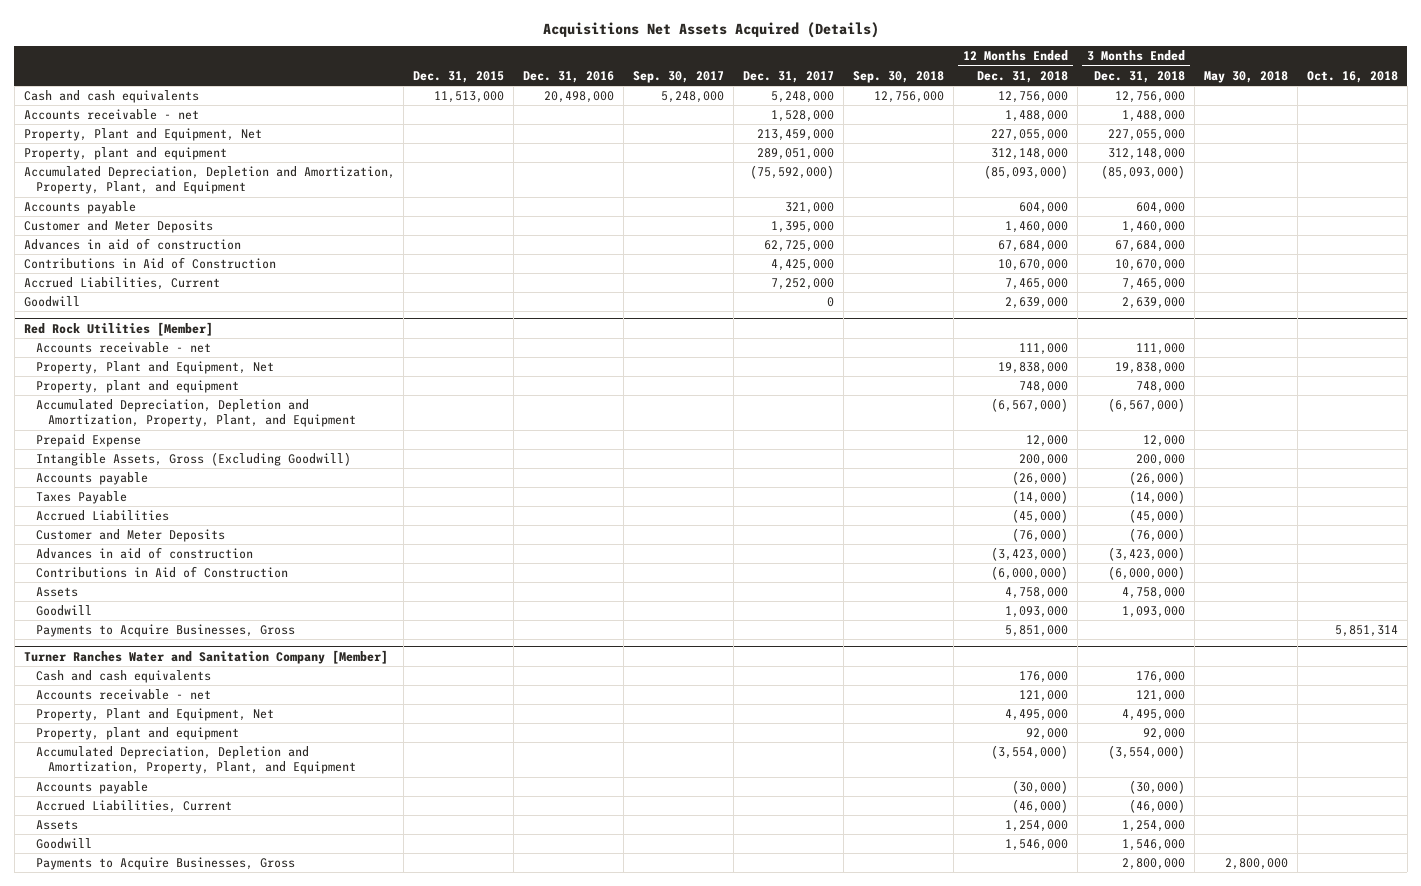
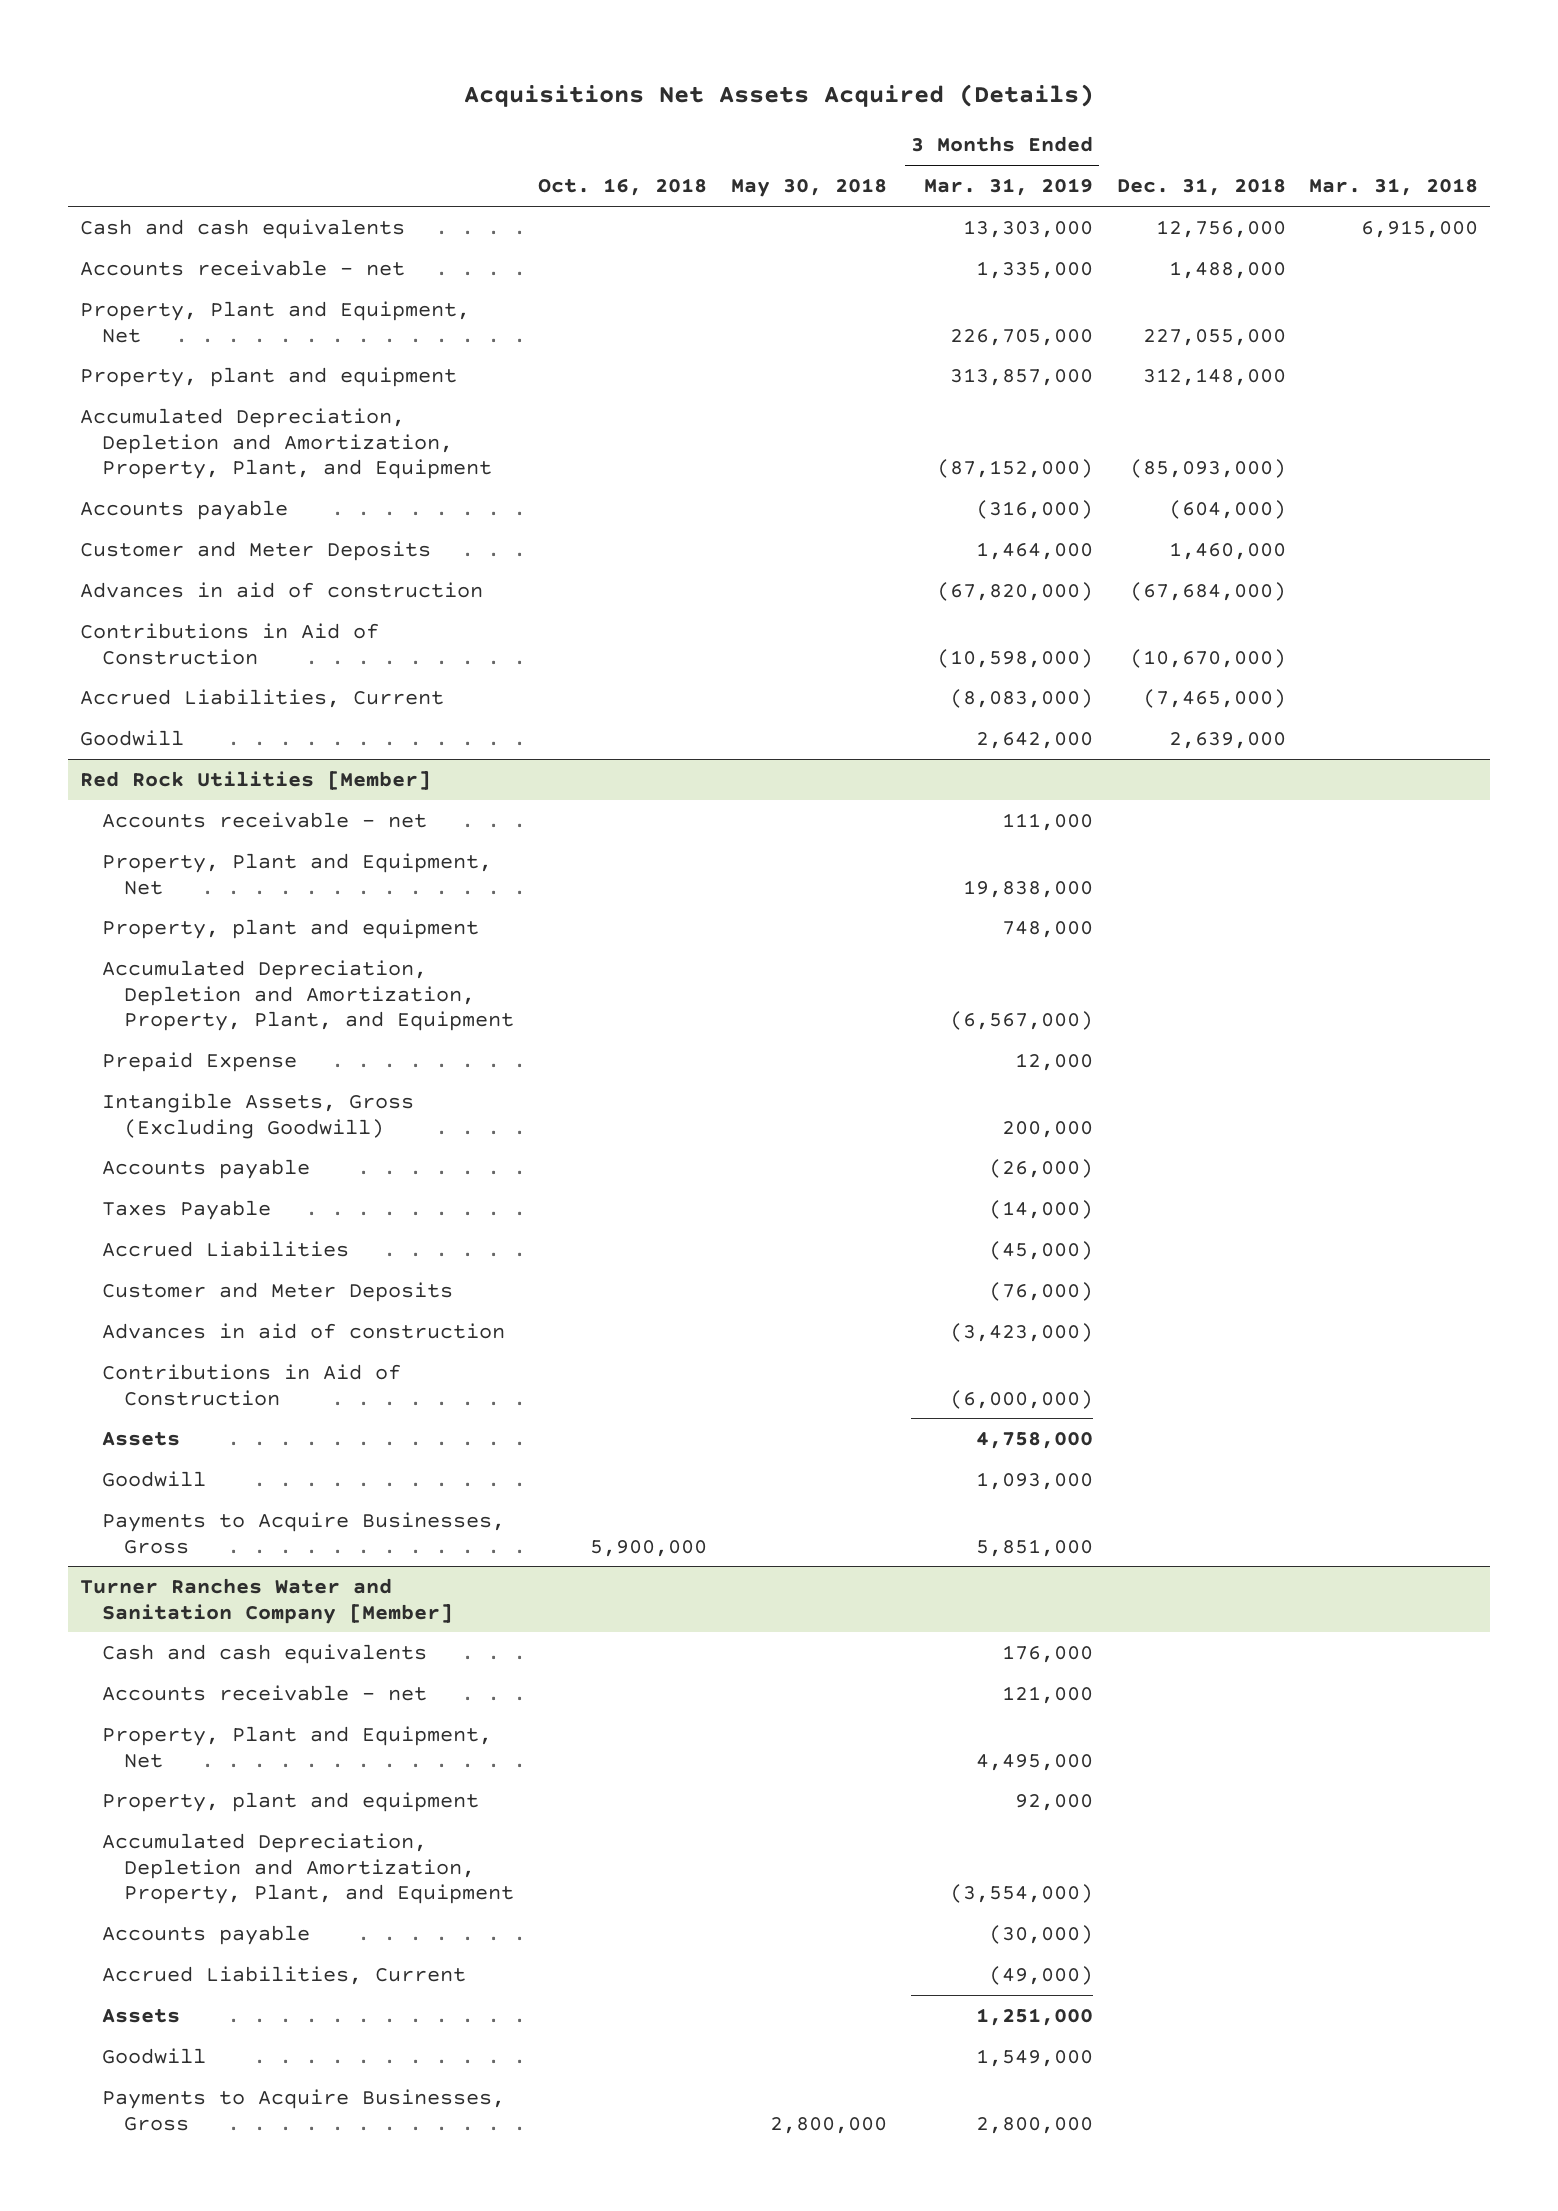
- | Dec. 31, 2015 | Dec. 31, 2016 | Sep. 30, 2017 | Dec. 31, 2017 | Sep. 30, 2018 | 12 Months Ended Dec. 31, 2018 | 3 Months Ended Dec. 31, 2018 | May 30, 2018 | Oct. 16, 2018
+ | Oct. 16, 2018 | May 30, 2018 | 3 Months Ended Mar. 31, 2019 | Dec. 31, 2018 | Mar. 31, 2018
@ Red Rock Utilities [Member]
- Payments to Acquire Businesses, Gross | | | | | | 5,851,000 | | | 5,851,314
+ Payments to Acquire Businesses, Gross | 5,900,000 | | 5,851,000 | |

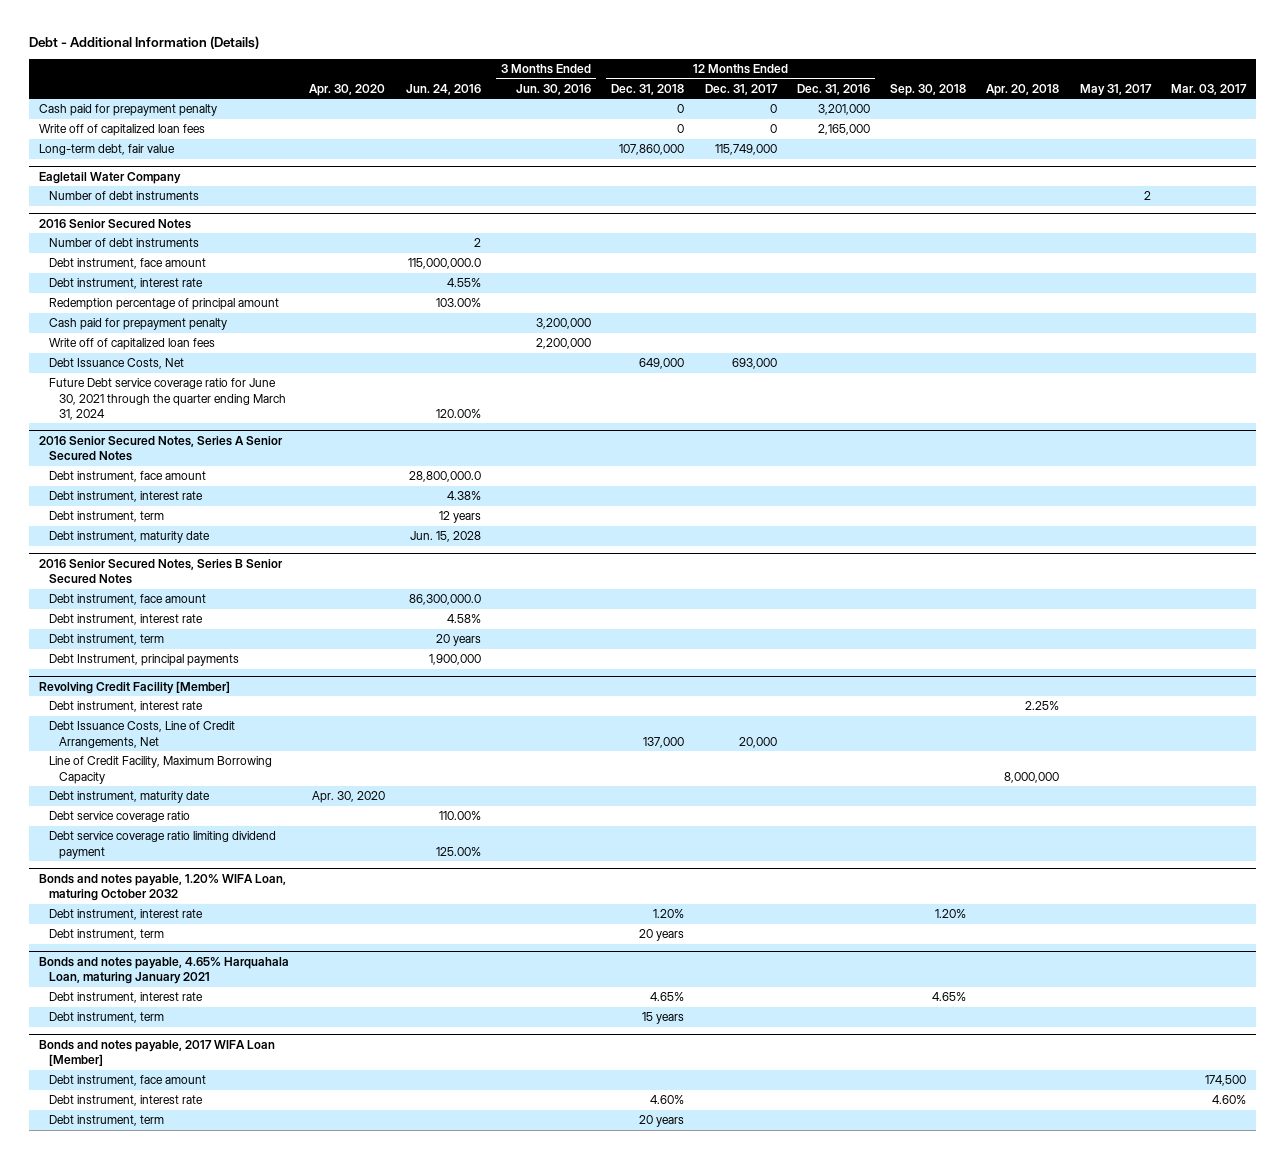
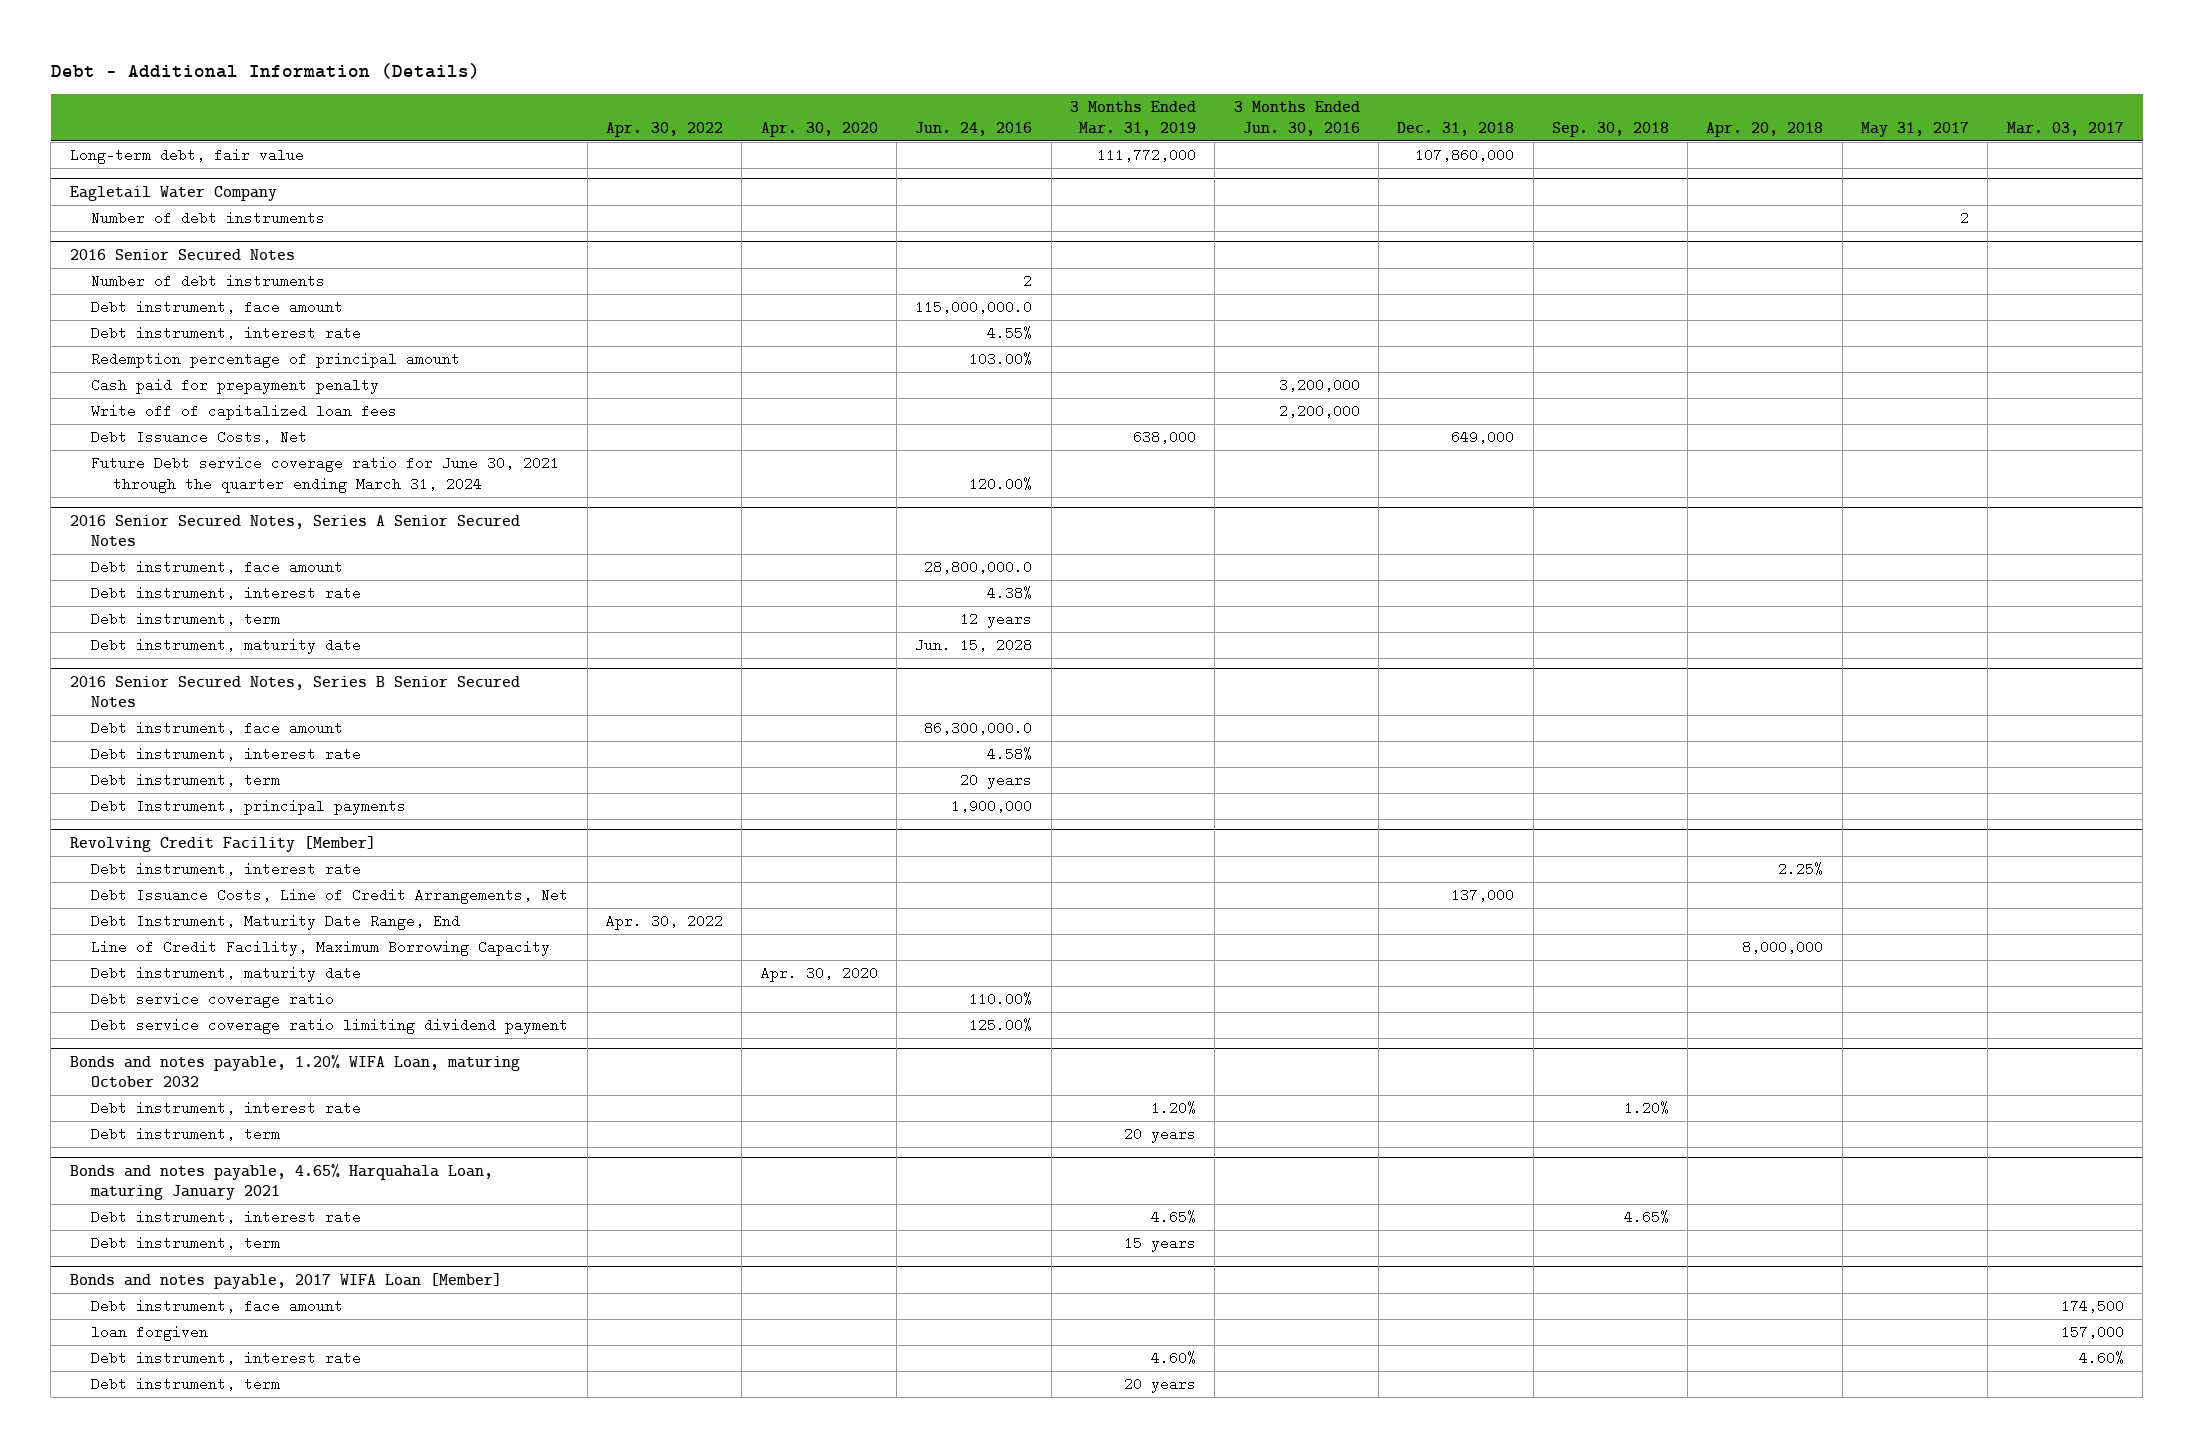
- | Apr. 30, 2020 | Jun. 24, 2016 | 3 Months Ended Jun. 30, 2016 | 12 Months Ended Dec. 31, 2018 | 12 Months Ended Dec. 31, 2017 | 12 Months Ended Dec. 31, 2016 | Sep. 30, 2018 | Apr. 20, 2018 | May 31, 2017 | Mar. 03, 2017
+ | Apr. 30, 2022 | Apr. 30, 2020 | Jun. 24, 2016 | 3 Months Ended Mar. 31, 2019 | 3 Months Ended Jun. 30, 2016 | Dec. 31, 2018 | Sep. 30, 2018 | Apr. 20, 2018 | May 31, 2017 | Mar. 03, 2017
- Cash paid for prepayment penalty | | | | 0 | 0 | 3,201,000 | | | |
- Write off of capitalized loan fees | | | | 0 | 0 | 2,165,000 | | | |
@ Revolving Credit Facility [Member]
+ Debt Instrument, Maturity Date Range, End | Apr. 30, 2022 | | | | | | | | |
@ Bonds and notes payable, 2017 WIFA Loan [Member]
+ loan forgiven | | | | | | | | | | 157,000

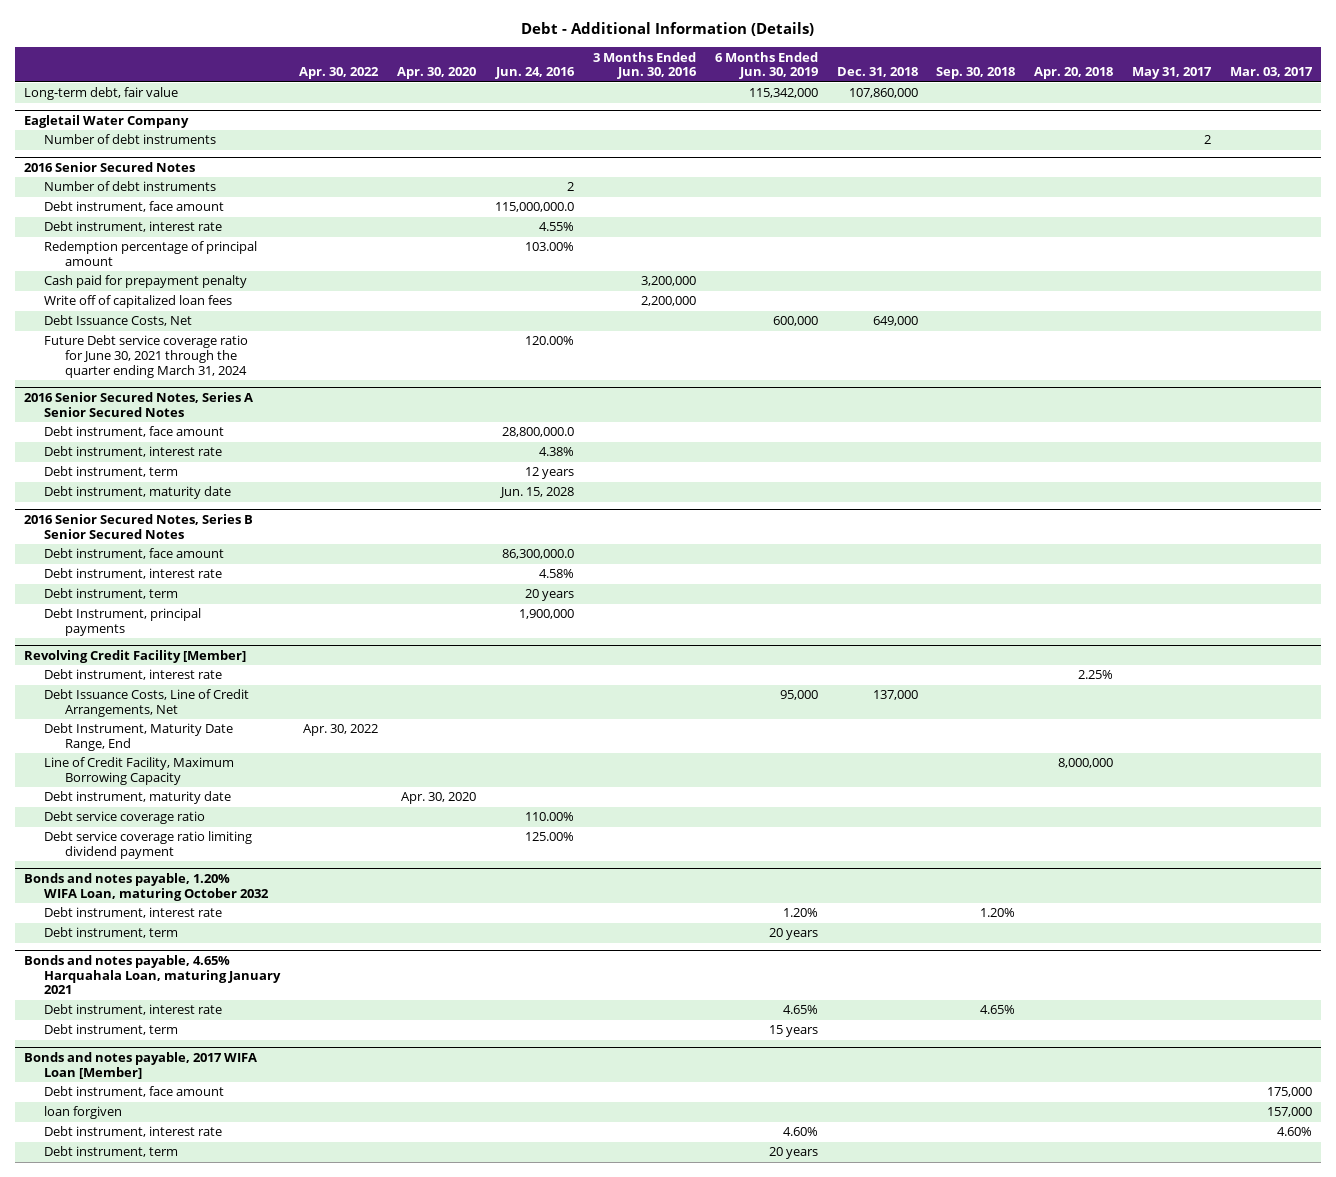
- | Apr. 30, 2022 | Apr. 30, 2020 | Jun. 24, 2016 | 3 Months Ended Mar. 31, 2019 | 3 Months Ended Jun. 30, 2016 | Dec. 31, 2018 | Sep. 30, 2018 | Apr. 20, 2018 | May 31, 2017 | Mar. 03, 2017
+ | Apr. 30, 2022 | Apr. 30, 2020 | Jun. 24, 2016 | 3 Months Ended Jun. 30, 2016 | 6 Months Ended Jun. 30, 2019 | Dec. 31, 2018 | Sep. 30, 2018 | Apr. 20, 2018 | May 31, 2017 | Mar. 03, 2017
@ Bonds and notes payable, 2017 WIFA Loan [Member]
- Debt instrument, face amount | | | | | | | | | | 174,500
+ Debt instrument, face amount | | | | | | | | | | 175,000

